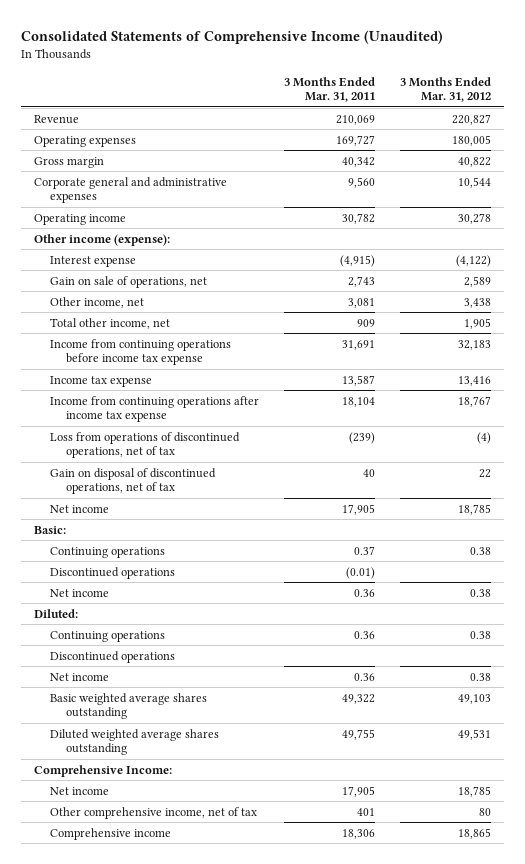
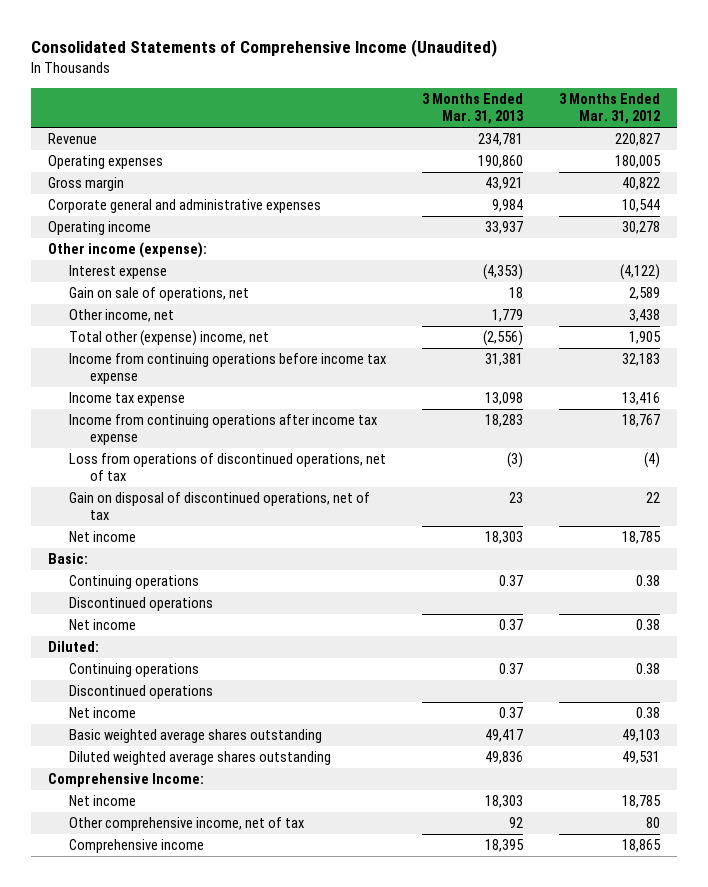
- | 3 Months Ended Mar. 31, 2011 | 3 Months Ended Mar. 31, 2012
+ | 3 Months Ended Mar. 31, 2013 | 3 Months Ended Mar. 31, 2012
- Total other income, net | 909 | 1,905
+ Total other (expense) income, net | (2,556) | 1,905

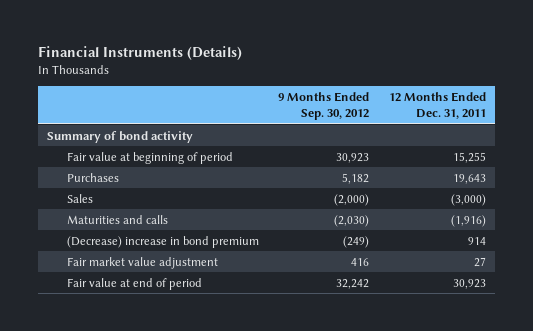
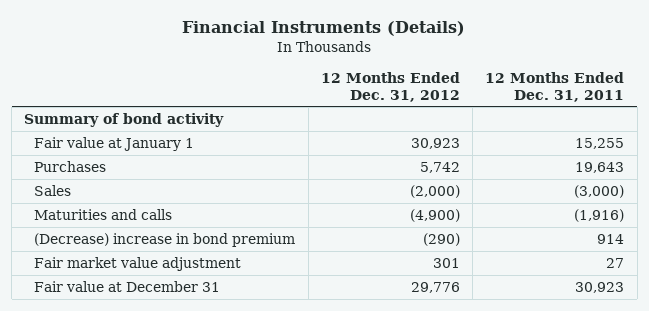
- | 9 Months Ended Sep. 30, 2012 | 12 Months Ended Dec. 31, 2011
+ | 12 Months Ended Dec. 31, 2012 | 12 Months Ended Dec. 31, 2011
- Fair value at beginning of period | 30,923 | 15,255
+ Fair value at January 1 | 30,923 | 15,255
- Fair value at end of period | 32,242 | 30,923
+ Fair value at December 31 | 29,776 | 30,923

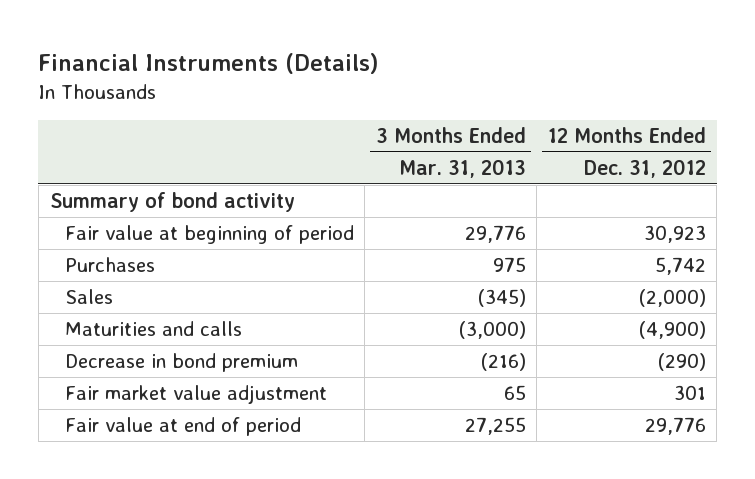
- | 12 Months Ended Dec. 31, 2012 | 12 Months Ended Dec. 31, 2011
+ | 3 Months Ended Mar. 31, 2013 | 12 Months Ended Dec. 31, 2012
- Fair value at January 1 | 30,923 | 15,255
+ Fair value at beginning of period | 29,776 | 30,923
- (Decrease) increase in bond premium | (290) | 914
+ Decrease in bond premium | (216) | (290)
- Fair value at December 31 | 29,776 | 30,923
+ Fair value at end of period | 27,255 | 29,776

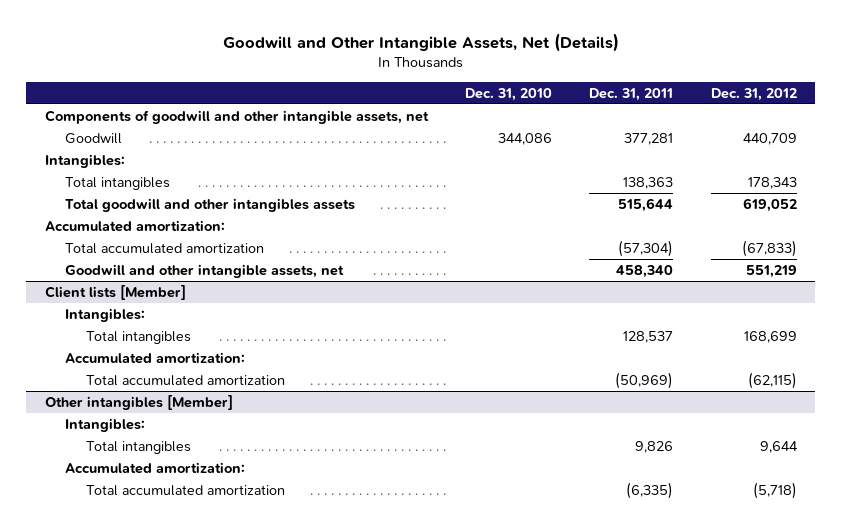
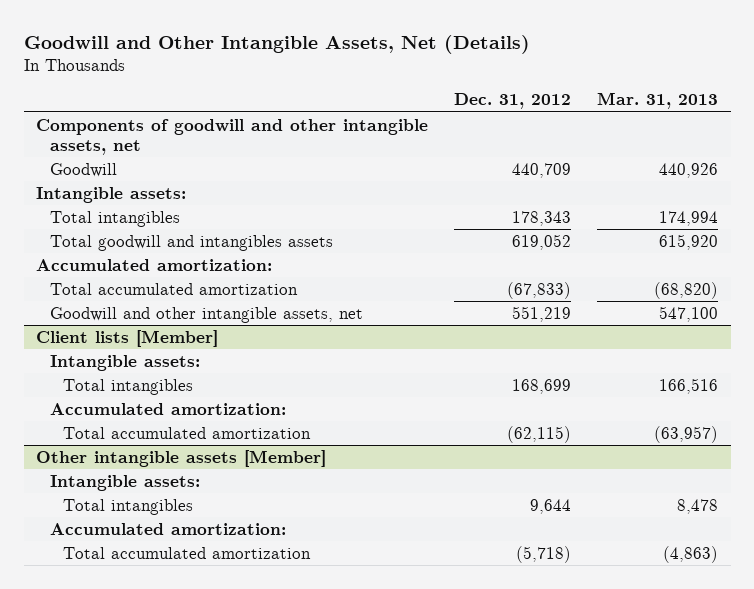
- | Dec. 31, 2010 | Dec. 31, 2011 | Dec. 31, 2012
+ | Dec. 31, 2012 | Mar. 31, 2013
- Intangibles:
+ Intangible assets:
- Total goodwill and other intangibles assets | | 515,644 | 619,052
+ Total goodwill and intangibles assets | 619,052 | 615,920
@ Client lists [Member]
- Intangibles:
+ Intangible assets:
- Other intangibles [Member]
- Intangibles:
+ Other intangible assets [Member]
+ Intangible assets:

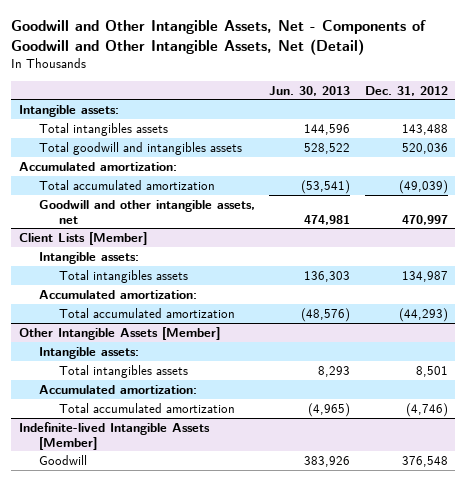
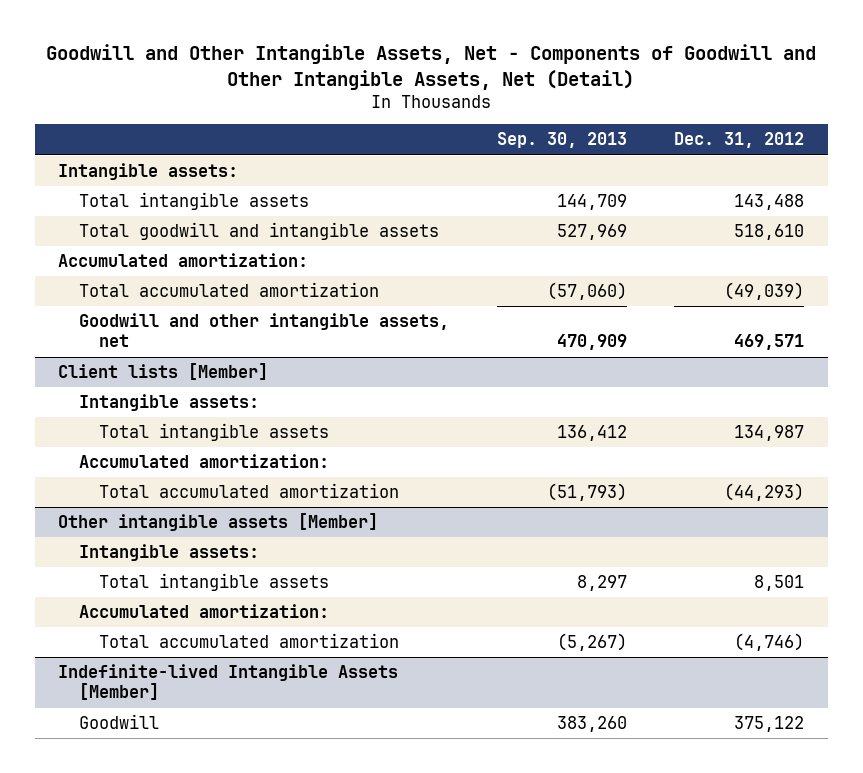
- | Jun. 30, 2013 | Dec. 31, 2012
+ | Sep. 30, 2013 | Dec. 31, 2012
- Total intangibles assets | 144,596 | 143,488
- Total goodwill and intangibles assets | 528,522 | 520,036
+ Total intangible assets | 144,709 | 143,488
+ Total goodwill and intangible assets | 527,969 | 518,610
- Goodwill and other intangible assets, net | 474,981 | 470,997
- Client Lists [Member]
+ Goodwill and other intangible assets, net | 470,909 | 469,571
+ Client lists [Member]
- Total intangibles assets | 136,303 | 134,987
+ Total intangible assets | 136,412 | 134,987
- Other Intangible Assets [Member]
+ Other intangible assets [Member]
- Total intangibles assets | 8,293 | 8,501
+ Total intangible assets | 8,297 | 8,501
@ Indefinite-lived Intangible Assets [Member]
- Goodwill | 383,926 | 376,548
+ Goodwill | 383,260 | 375,122

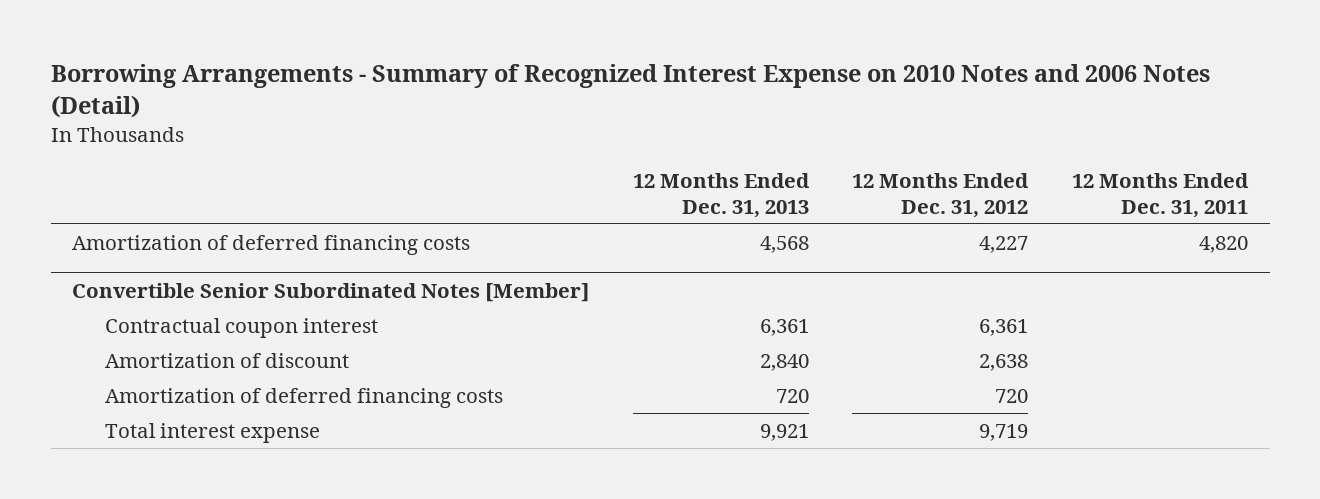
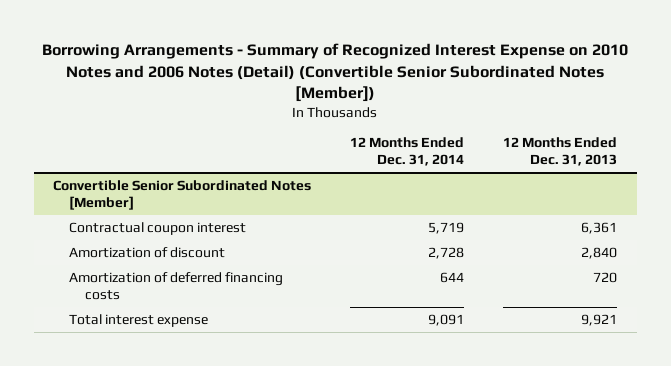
- Borrowing Arrangements - Summary of Recognized Interest Expense on 2010 Notes and 2006 Notes (Detail)
+ Borrowing Arrangements - Summary of Recognized Interest Expense on 2010 Notes and 2006 Notes (Detail) (Convertible Senior Subordinated Notes [Member])
- | 12 Months Ended Dec. 31, 2013 | 12 Months Ended Dec. 31, 2012 | 12 Months Ended Dec. 31, 2011
+ | 12 Months Ended Dec. 31, 2014 | 12 Months Ended Dec. 31, 2013
- Amortization of deferred financing costs | 4,568 | 4,227 | 4,820

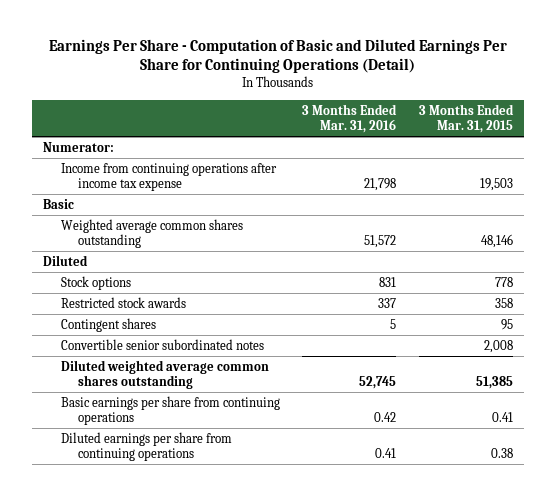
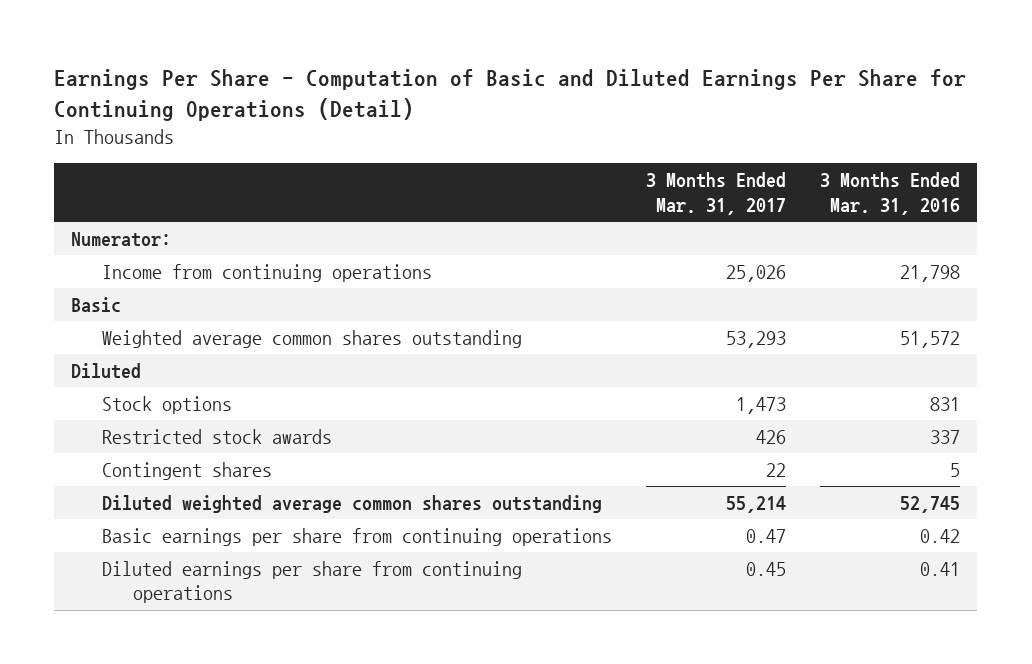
- | 3 Months Ended Mar. 31, 2016 | 3 Months Ended Mar. 31, 2015
+ | 3 Months Ended Mar. 31, 2017 | 3 Months Ended Mar. 31, 2016
- Income from continuing operations after income tax expense | 21,798 | 19,503
+ Income from continuing operations | 25,026 | 21,798
- Convertible senior subordinated notes | | 2,008

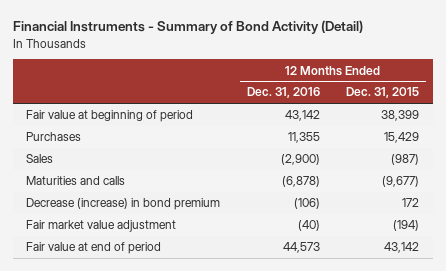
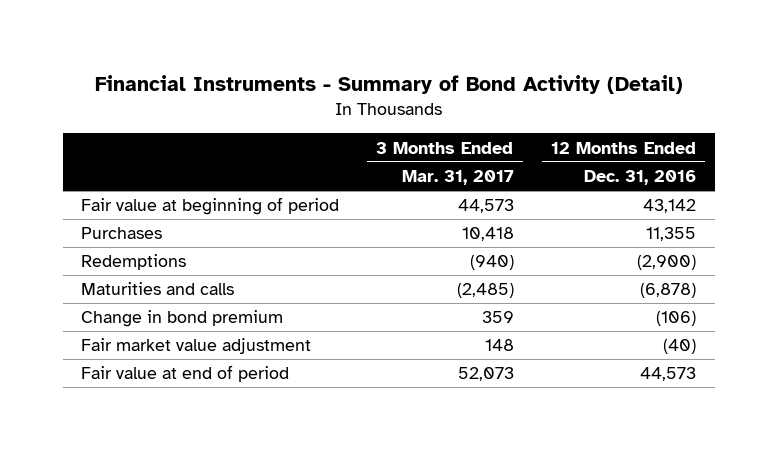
- | 12 Months Ended Dec. 31, 2016 | 12 Months Ended Dec. 31, 2015
+ | 3 Months Ended Mar. 31, 2017 | 12 Months Ended Dec. 31, 2016
- Sales | (2,900) | (987)
+ Redemptions | (940) | (2,900)
- Decrease (increase) in bond premium | (106) | 172
+ Change in bond premium | 359 | (106)

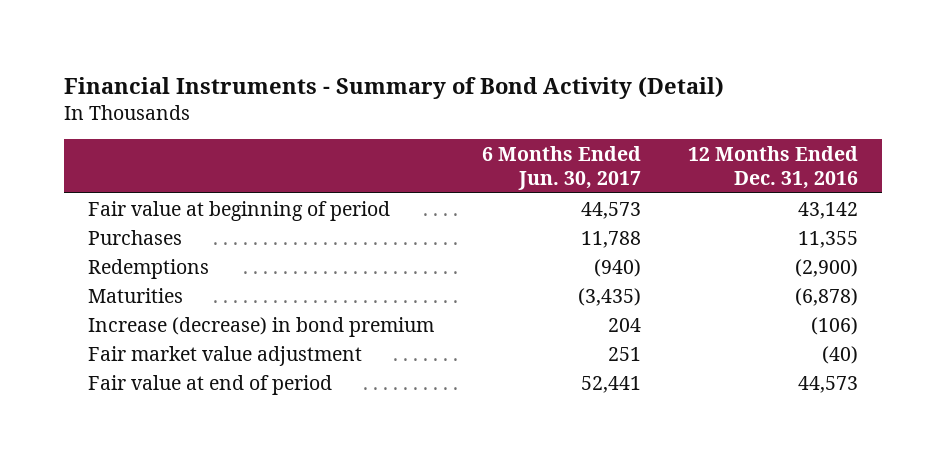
- | 3 Months Ended Mar. 31, 2017 | 12 Months Ended Dec. 31, 2016
+ | 6 Months Ended Jun. 30, 2017 | 12 Months Ended Dec. 31, 2016
- Maturities and calls | (2,485) | (6,878)
- Change in bond premium | 359 | (106)
+ Maturities | (3,435) | (6,878)
+ Increase (decrease) in bond premium | 204 | (106)

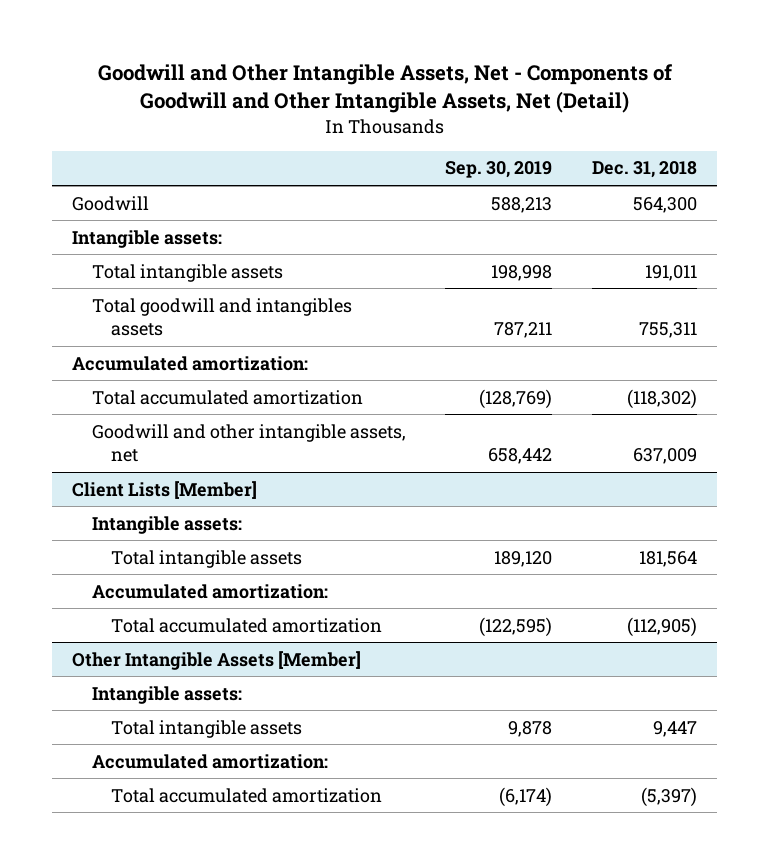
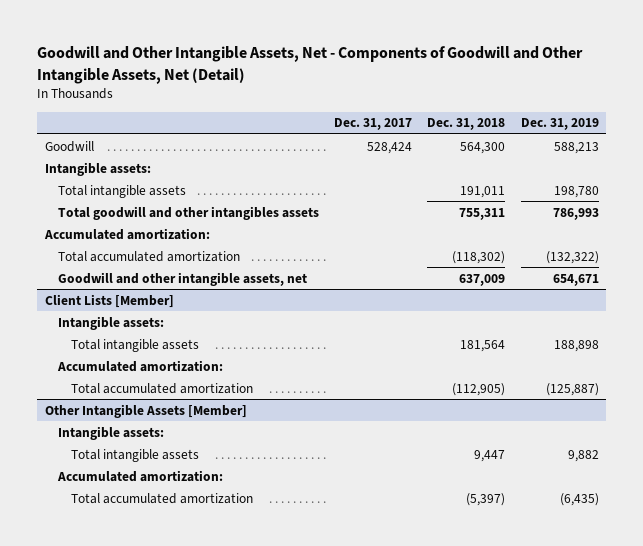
- | Sep. 30, 2019 | Dec. 31, 2018
+ | Dec. 31, 2017 | Dec. 31, 2018 | Dec. 31, 2019
- Total goodwill and intangibles assets | 787,211 | 755,311
+ Total goodwill and other intangibles assets | | 755,311 | 786,993

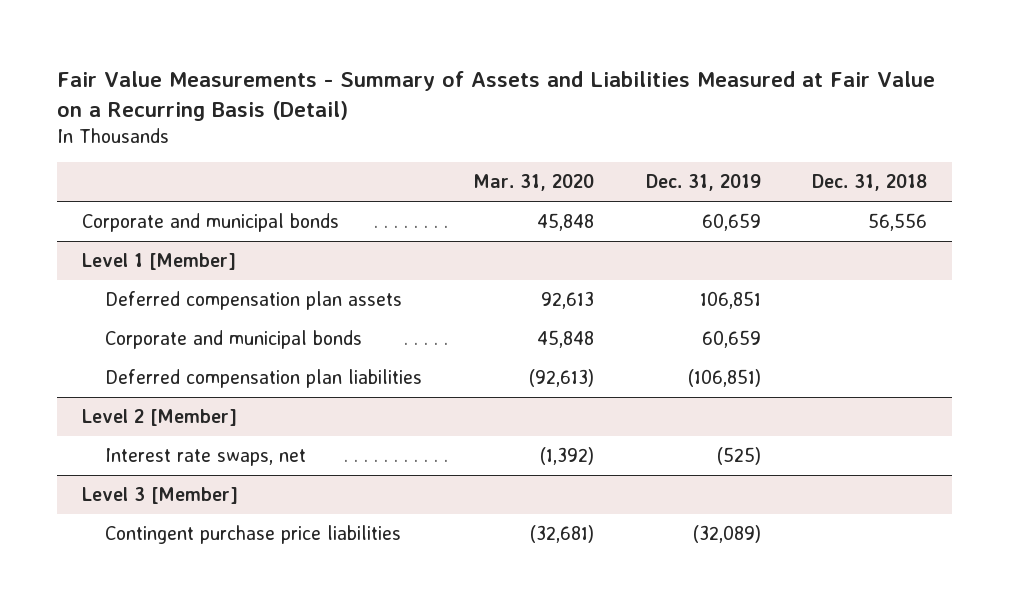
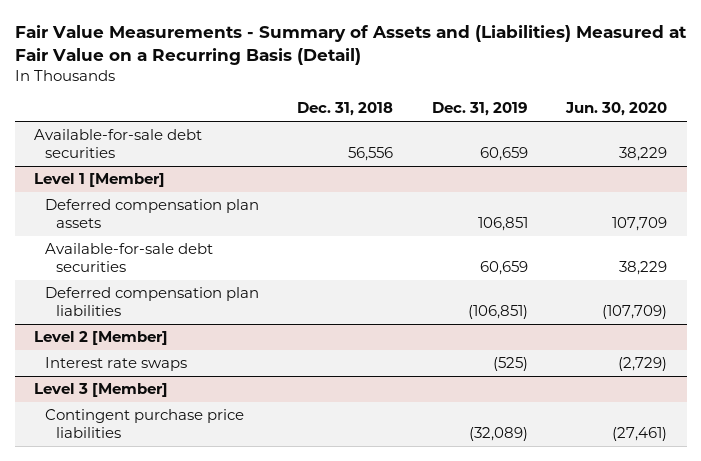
- Fair Value Measurements - Summary of Assets and Liabilities Measured at Fair Value on a Recurring Basis (Detail)
+ Fair Value Measurements - Summary of Assets and (Liabilities) Measured at Fair Value on a Recurring Basis (Detail)
- | Mar. 31, 2020 | Dec. 31, 2019 | Dec. 31, 2018
+ | Dec. 31, 2018 | Dec. 31, 2019 | Jun. 30, 2020
- Corporate and municipal bonds | 45,848 | 60,659 | 56,556
+ Available-for-sale debt securities | 56,556 | 60,659 | 38,229
@ Level 1 [Member]
- Corporate and municipal bonds | 45,848 | 60,659 |
+ Available-for-sale debt securities | | 60,659 | 38,229
@ Level 2 [Member]
- Interest rate swaps, net | (1,392) | (525) |
+ Interest rate swaps | | (525) | (2,729)

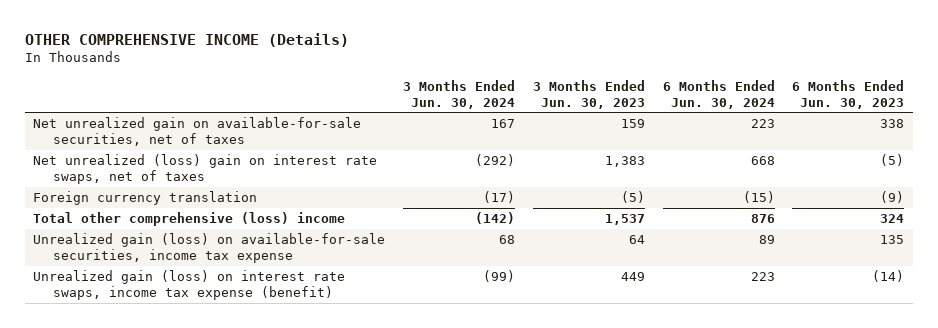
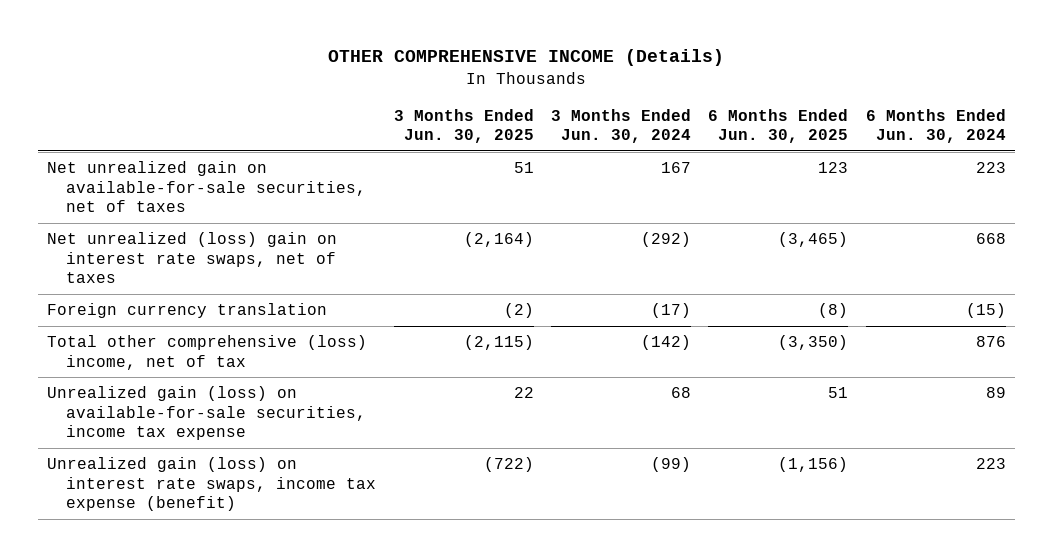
- | 3 Months Ended Jun. 30, 2024 | 3 Months Ended Jun. 30, 2023 | 6 Months Ended Jun. 30, 2024 | 6 Months Ended Jun. 30, 2023
+ | 3 Months Ended Jun. 30, 2025 | 3 Months Ended Jun. 30, 2024 | 6 Months Ended Jun. 30, 2025 | 6 Months Ended Jun. 30, 2024
- Total other comprehensive (loss) income | (142) | 1,537 | 876 | 324
+ Total other comprehensive (loss) income, net of tax | (2,115) | (142) | (3,350) | 876

